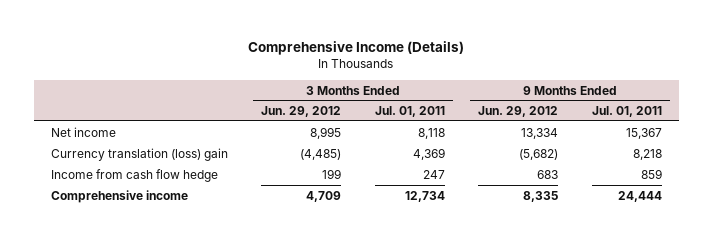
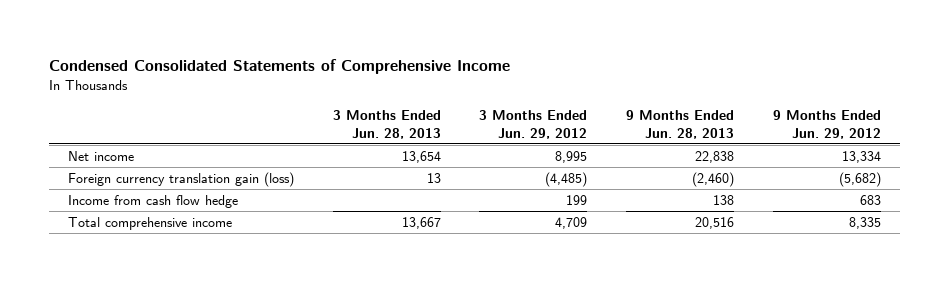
- Comprehensive Income (Details)
+ Condensed Consolidated Statements of Comprehensive Income
- | 3 Months Ended Jun. 29, 2012 | 3 Months Ended Jul. 01, 2011 | 9 Months Ended Jun. 29, 2012 | 9 Months Ended Jul. 01, 2011
+ | 3 Months Ended Jun. 28, 2013 | 3 Months Ended Jun. 29, 2012 | 9 Months Ended Jun. 28, 2013 | 9 Months Ended Jun. 29, 2012
- Currency translation (loss) gain | (4,485) | 4,369 | (5,682) | 8,218
+ Foreign currency translation gain (loss) | 13 | (4,485) | (2,460) | (5,682)
- Comprehensive income | 4,709 | 12,734 | 8,335 | 24,444
+ Total comprehensive income | 13,667 | 4,709 | 20,516 | 8,335

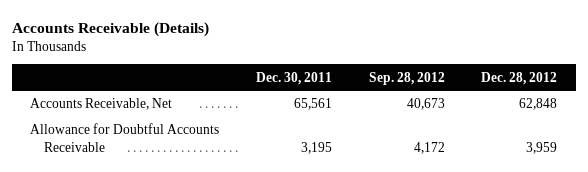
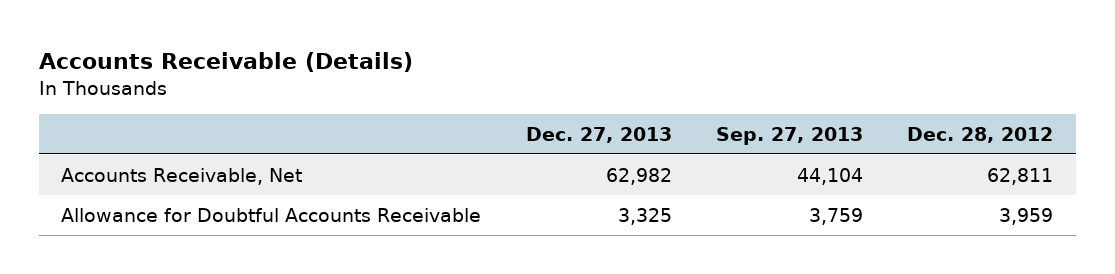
- | Dec. 30, 2011 | Sep. 28, 2012 | Dec. 28, 2012
+ | Dec. 27, 2013 | Sep. 27, 2013 | Dec. 28, 2012
- Accounts Receivable, Net | 65,561 | 40,673 | 62,848
+ Accounts Receivable, Net | 62,982 | 44,104 | 62,811

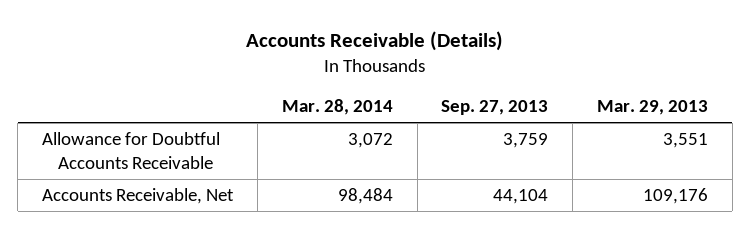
- | Dec. 27, 2013 | Sep. 27, 2013 | Dec. 28, 2012
+ | Mar. 28, 2014 | Sep. 27, 2013 | Mar. 29, 2013
moved down: Accounts Receivable, Net | 98,484 | 44,104 | 109,176

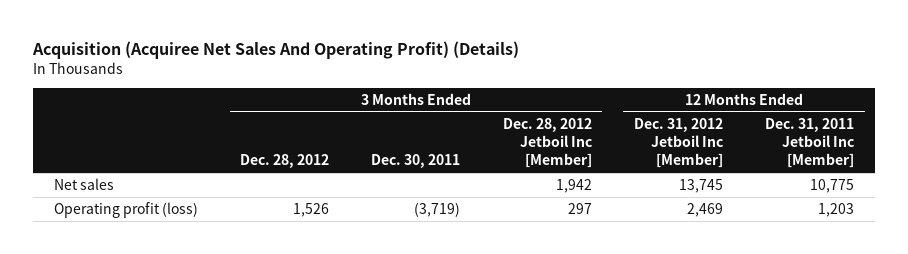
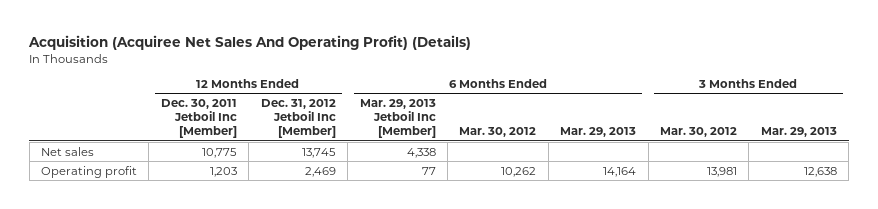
- | 3 Months Ended Dec. 28, 2012 | 3 Months Ended Dec. 30, 2011 | 3 Months Ended Dec. 28, 2012 Jetboil Inc [Member] | 12 Months Ended Dec. 31, 2012 Jetboil Inc [Member] | 12 Months Ended Dec. 31, 2011 Jetboil Inc [Member]
+ | 12 Months Ended Dec. 30, 2011 Jetboil Inc [Member] | 12 Months Ended Dec. 31, 2012 Jetboil Inc [Member] | 6 Months Ended Mar. 29, 2013 Jetboil Inc [Member] | 6 Months Ended Mar. 30, 2012 | 6 Months Ended Mar. 29, 2013 | 3 Months Ended Mar. 30, 2012 | 3 Months Ended Mar. 29, 2013
- Operating profit (loss) | 1,526 | (3,719) | 297 | 2,469 | 1,203
+ Operating profit | 1,203 | 2,469 | 77 | 10,262 | 14,164 | 13,981 | 12,638

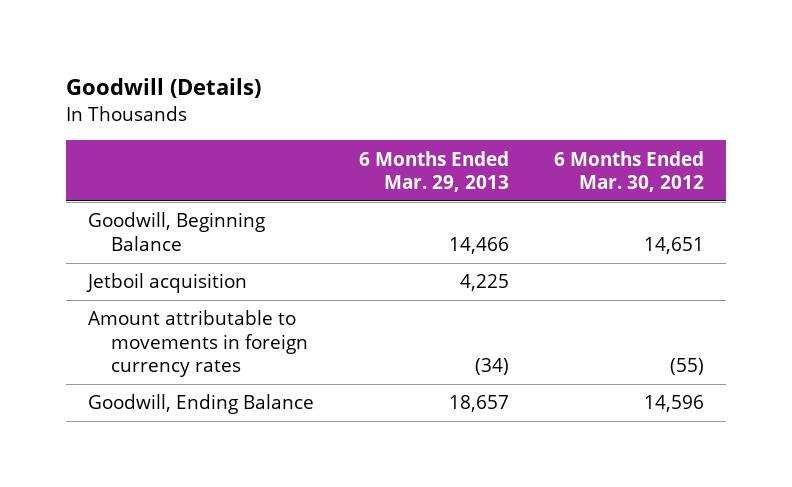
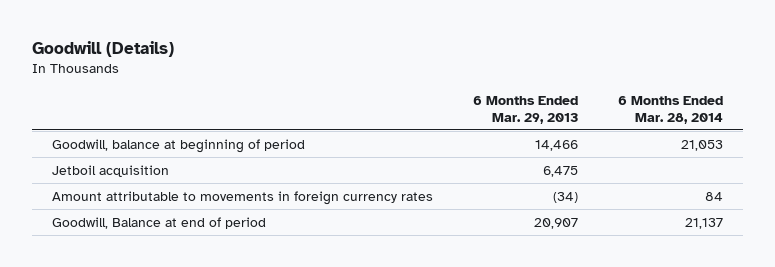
- | 6 Months Ended Mar. 29, 2013 | 6 Months Ended Mar. 30, 2012
+ | 6 Months Ended Mar. 29, 2013 | 6 Months Ended Mar. 28, 2014
- Goodwill, Beginning Balance | 14,466 | 14,651
- Jetboil acquisition | 4,225 |
+ Goodwill, balance at beginning of period | 14,466 | 21,053
+ Jetboil acquisition | 6,475 |
- Goodwill, Ending Balance | 18,657 | 14,596
+ Goodwill, Balance at end of period | 20,907 | 21,137

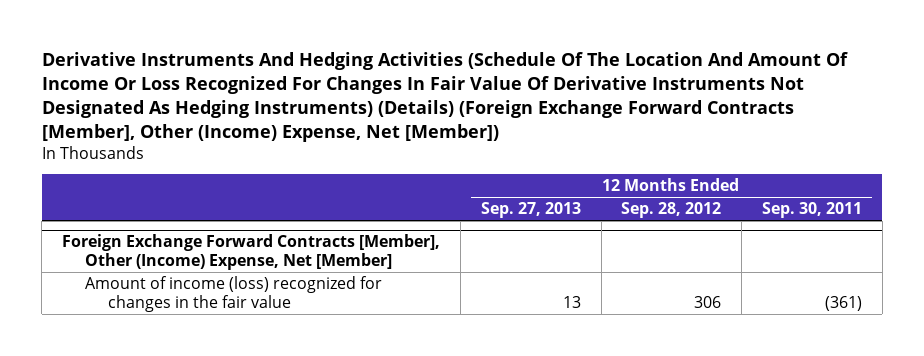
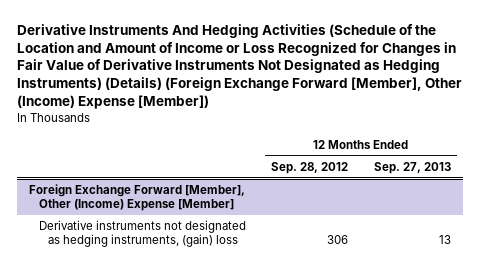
- Derivative Instruments And Hedging Activities (Schedule Of The Location And Amount Of Income Or Loss Recognized For Changes In Fair Value Of Derivative Instruments Not Designated As Hedging Instruments) (Details) (Foreign Exchange Forward Contracts [Member], Other (Income) Expense, Net [Member])
+ Derivative Instruments And Hedging Activities (Schedule of the Location and Amount of Income or Loss Recognized for Changes in Fair Value of Derivative Instruments Not Designated as Hedging Instruments) (Details) (Foreign Exchange Forward [Member], Other (Income) Expense [Member])
- | 12 Months Ended Sep. 27, 2013 | 12 Months Ended Sep. 28, 2012 | 12 Months Ended Sep. 30, 2011
+ | 12 Months Ended Sep. 28, 2012 | 12 Months Ended Sep. 27, 2013
- Foreign Exchange Forward Contracts [Member], Other (Income) Expense, Net [Member]
- Amount of income (loss) recognized for changes in the fair value | 13 | 306 | (361)
+ Foreign Exchange Forward [Member], Other (Income) Expense [Member]
+ Derivative instruments not designated as hedging instruments, (gain) loss | 306 | 13

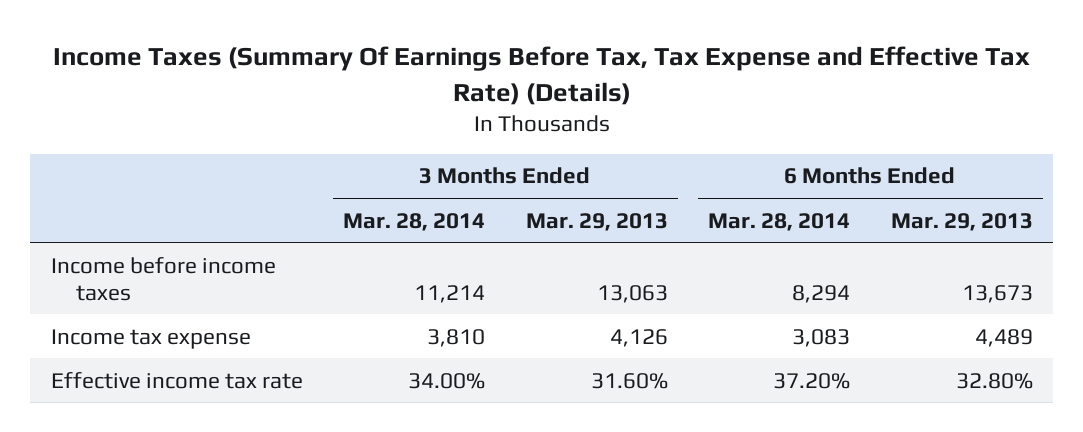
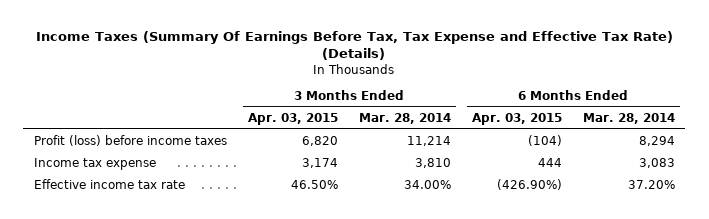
- | 3 Months Ended Mar. 28, 2014 | 3 Months Ended Mar. 29, 2013 | 6 Months Ended Mar. 28, 2014 | 6 Months Ended Mar. 29, 2013
+ | 3 Months Ended Apr. 03, 2015 | 3 Months Ended Mar. 28, 2014 | 6 Months Ended Apr. 03, 2015 | 6 Months Ended Mar. 28, 2014
- Income before income taxes | 11,214 | 13,063 | 8,294 | 13,673
+ Profit (loss) before income taxes | 6,820 | 11,214 | (104) | 8,294

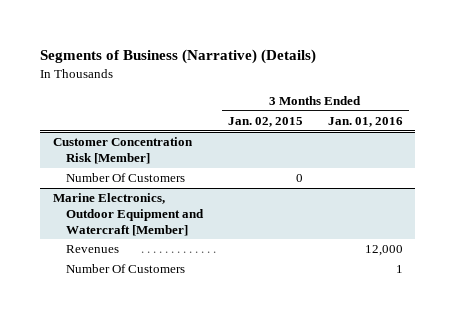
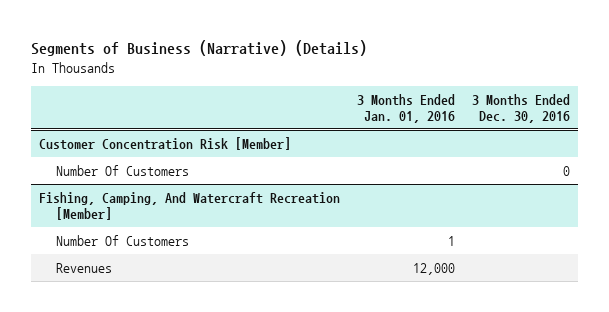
- | 3 Months Ended Jan. 02, 2015 | 3 Months Ended Jan. 01, 2016
+ | 3 Months Ended Jan. 01, 2016 | 3 Months Ended Dec. 30, 2016
- Marine Electronics, Outdoor Equipment and Watercraft [Member]
- Revenues | | 12,000
+ Fishing, Camping, And Watercraft Recreation [Member]
+ Revenues | 12,000 |

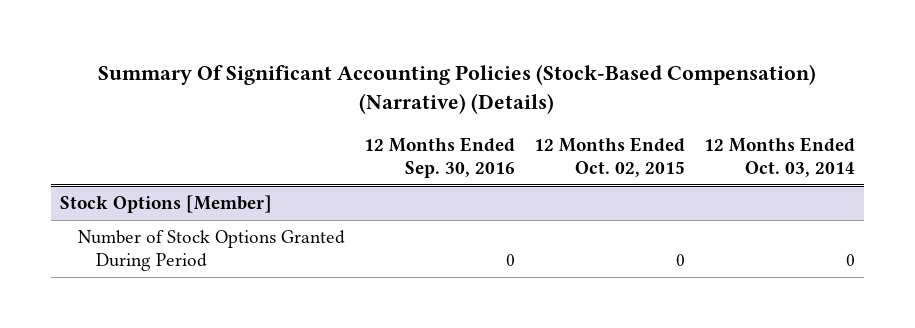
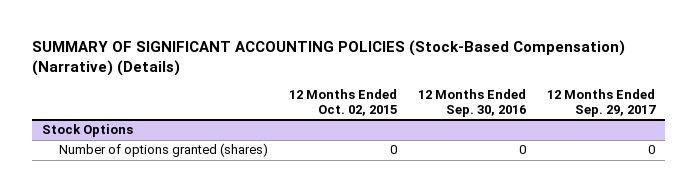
- Summary Of Significant Accounting Policies (Stock-Based Compensation) (Narrative) (Details)
+ SUMMARY OF SIGNIFICANT ACCOUNTING POLICIES (Stock-Based Compensation) (Narrative) (Details)
- | 12 Months Ended Sep. 30, 2016 | 12 Months Ended Oct. 02, 2015 | 12 Months Ended Oct. 03, 2014
+ | 12 Months Ended Oct. 02, 2015 | 12 Months Ended Sep. 30, 2016 | 12 Months Ended Sep. 29, 2017
- Stock Options [Member]
- Number of Stock Options Granted During Period | 0 | 0 | 0
+ Stock Options
+ Number of options granted (shares) | 0 | 0 | 0

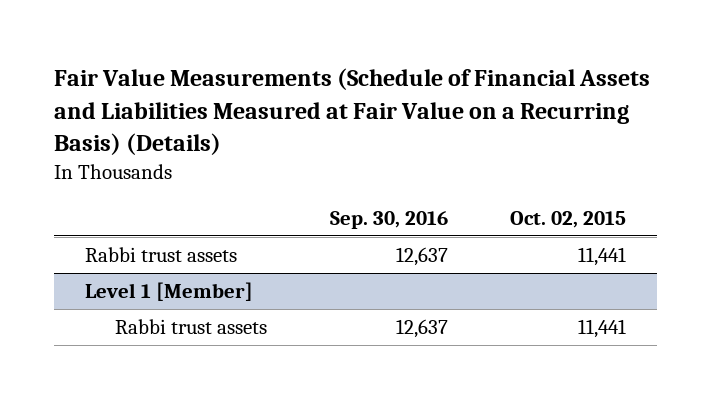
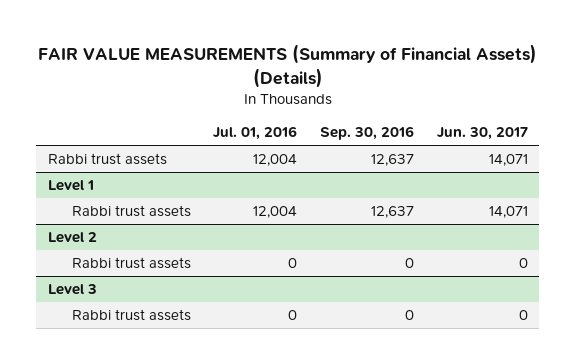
- Fair Value Measurements (Schedule of Financial Assets and Liabilities Measured at Fair Value on a Recurring Basis) (Details)
+ FAIR VALUE MEASUREMENTS (Summary of Financial Assets) (Details)
- | Sep. 30, 2016 | Oct. 02, 2015
+ | Jul. 01, 2016 | Sep. 30, 2016 | Jun. 30, 2017
- Level 1 [Member]
+ Level 1
+ Level 2
+ Rabbi trust assets | 0 | 0 | 0
+ Level 3
+ Rabbi trust assets | 0 | 0 | 0

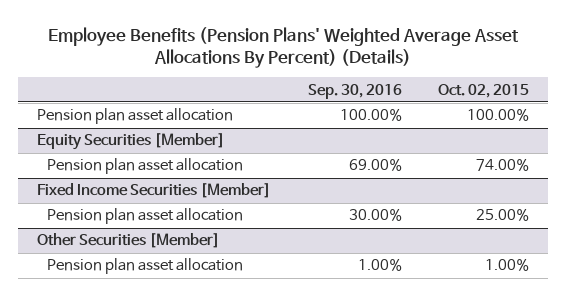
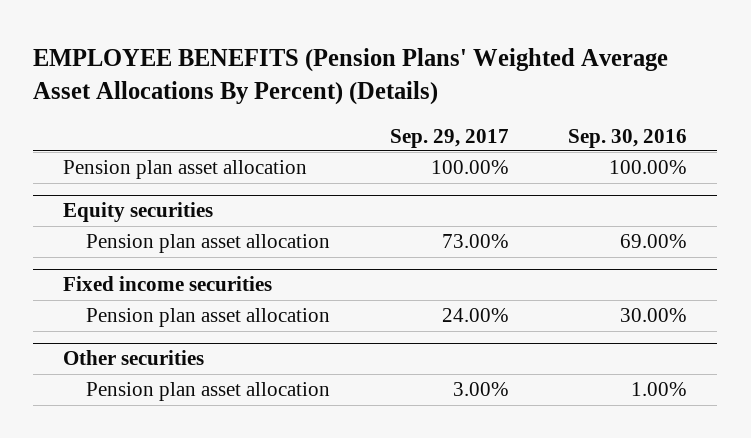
- Employee Benefits (Pension Plans' Weighted Average Asset Allocations By Percent) (Details)
+ EMPLOYEE BENEFITS (Pension Plans' Weighted Average Asset Allocations By Percent) (Details)
- | Sep. 30, 2016 | Oct. 02, 2015
+ | Sep. 29, 2017 | Sep. 30, 2016
- Equity Securities [Member]
+ Equity securities
- Fixed Income Securities [Member]
+ Fixed income securities
- Other Securities [Member]
+ Other securities

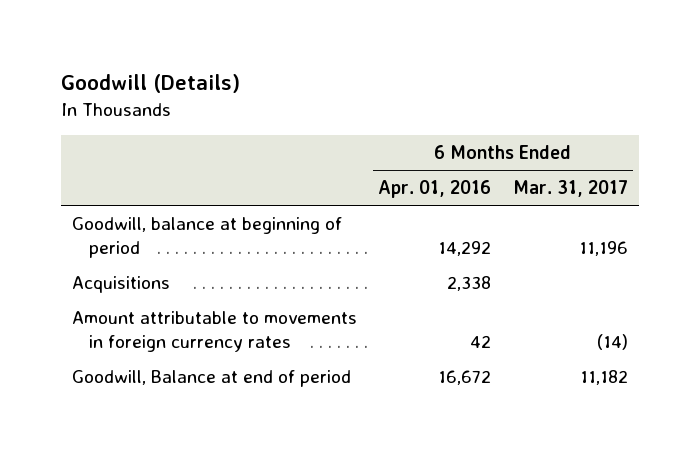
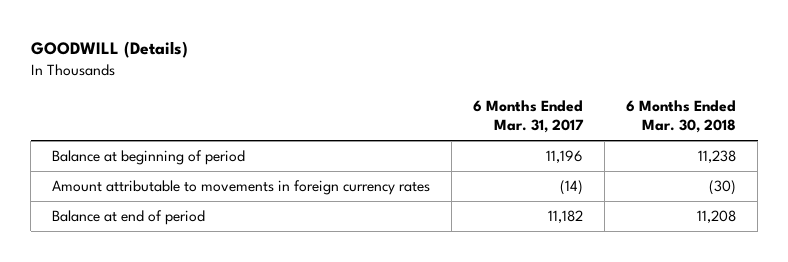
- Goodwill (Details)
+ GOODWILL (Details)
- | 6 Months Ended Apr. 01, 2016 | 6 Months Ended Mar. 31, 2017
+ | 6 Months Ended Mar. 31, 2017 | 6 Months Ended Mar. 30, 2018
- Goodwill, balance at beginning of period | 14,292 | 11,196
- Acquisitions | 2,338 |
+ Balance at beginning of period | 11,196 | 11,238
- Goodwill, Balance at end of period | 16,672 | 11,182
+ Balance at end of period | 11,182 | 11,208

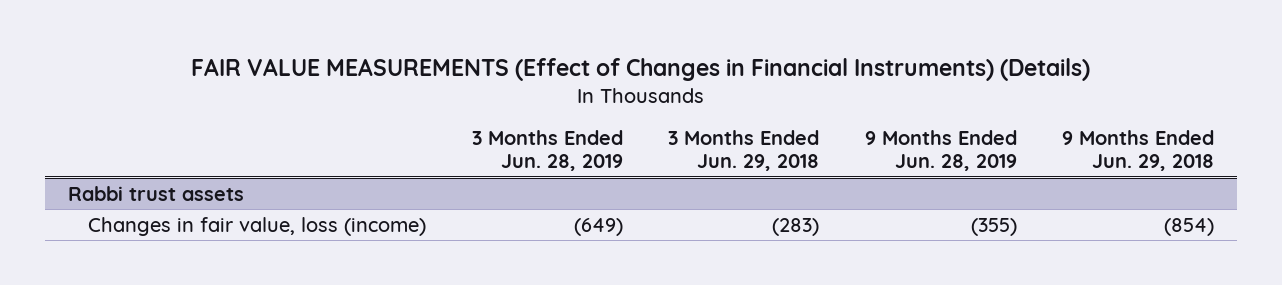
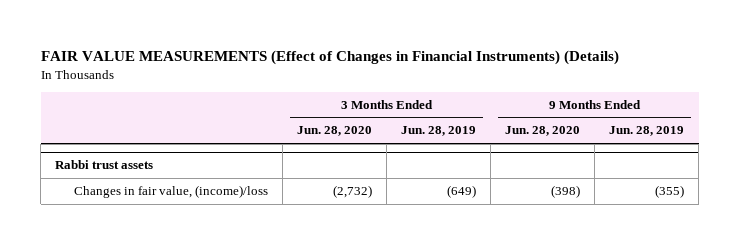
- | 3 Months Ended Jun. 28, 2019 | 3 Months Ended Jun. 29, 2018 | 9 Months Ended Jun. 28, 2019 | 9 Months Ended Jun. 29, 2018
+ | 3 Months Ended Jun. 28, 2020 | 3 Months Ended Jun. 28, 2019 | 9 Months Ended Jun. 28, 2020 | 9 Months Ended Jun. 28, 2019
@ Rabbi trust assets
- Changes in fair value, loss (income) | (649) | (283) | (355) | (854)
+ Changes in fair value, (income)/loss | (2,732) | (649) | (398) | (355)

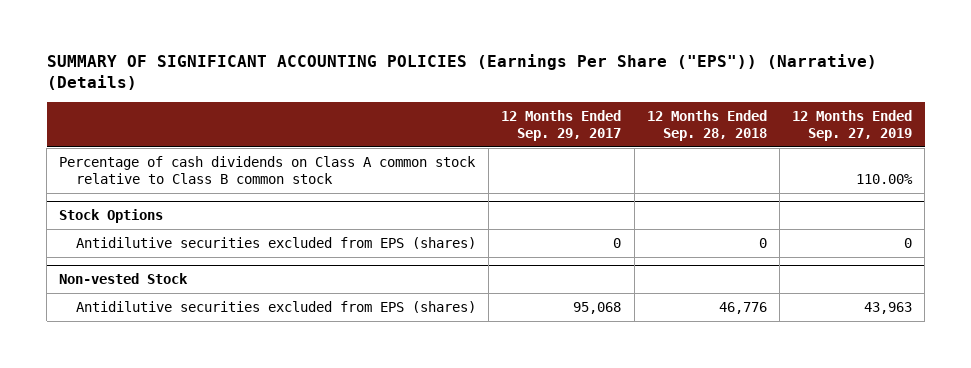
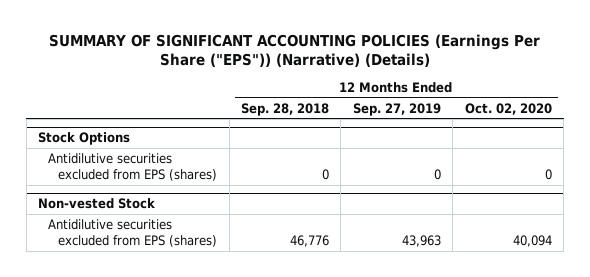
- | 12 Months Ended Sep. 29, 2017 | 12 Months Ended Sep. 28, 2018 | 12 Months Ended Sep. 27, 2019
+ | 12 Months Ended Sep. 28, 2018 | 12 Months Ended Sep. 27, 2019 | 12 Months Ended Oct. 02, 2020
- Percentage of cash dividends on Class A common stock relative to Class B common stock | | | 110.00%

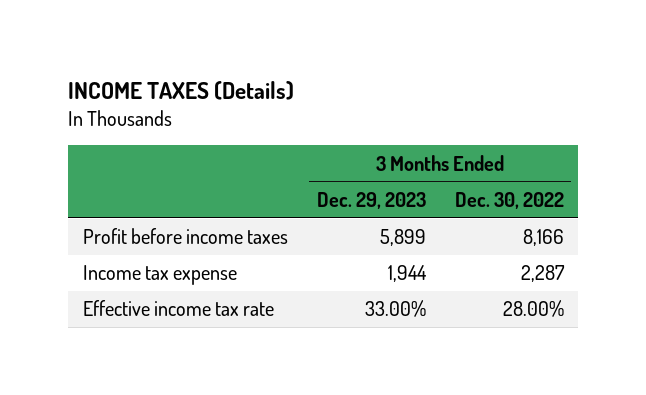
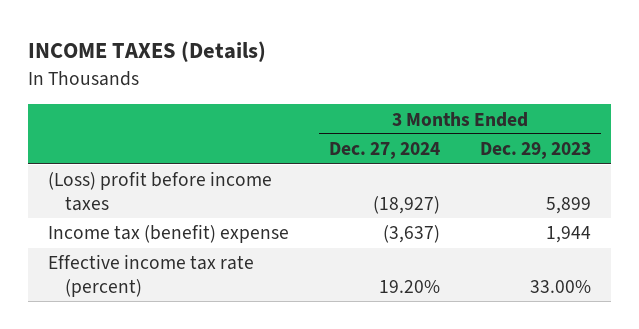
- | 3 Months Ended Dec. 29, 2023 | 3 Months Ended Dec. 30, 2022
+ | 3 Months Ended Dec. 27, 2024 | 3 Months Ended Dec. 29, 2023
- Profit before income taxes | 5,899 | 8,166
- Income tax expense | 1,944 | 2,287
- Effective income tax rate | 33.00% | 28.00%
+ (Loss) profit before income taxes | (18,927) | 5,899
+ Income tax (benefit) expense | (3,637) | 1,944
+ Effective income tax rate (percent) | 19.20% | 33.00%

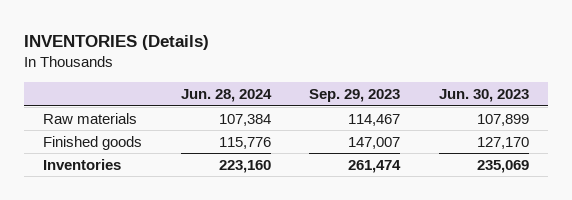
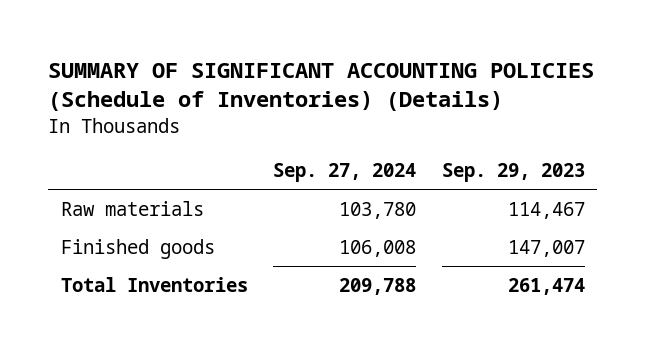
- INVENTORIES (Details)
+ SUMMARY OF SIGNIFICANT ACCOUNTING POLICIES (Schedule of Inventories) (Details)
- | Jun. 28, 2024 | Sep. 29, 2023 | Jun. 30, 2023
+ | Sep. 27, 2024 | Sep. 29, 2023
- Inventories | 223,160 | 261,474 | 235,069
+ Total Inventories | 209,788 | 261,474

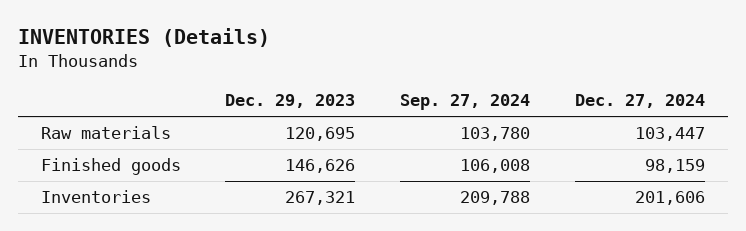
- SUMMARY OF SIGNIFICANT ACCOUNTING POLICIES (Schedule of Inventories) (Details)
+ INVENTORIES (Details)
- | Sep. 27, 2024 | Sep. 29, 2023
+ | Dec. 29, 2023 | Sep. 27, 2024 | Dec. 27, 2024
- Total Inventories | 209,788 | 261,474
+ Inventories | 267,321 | 209,788 | 201,606

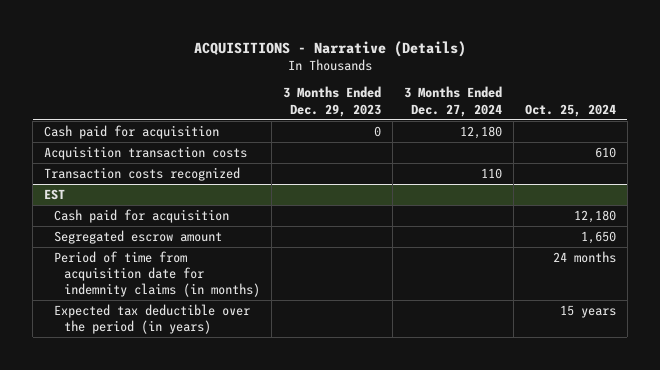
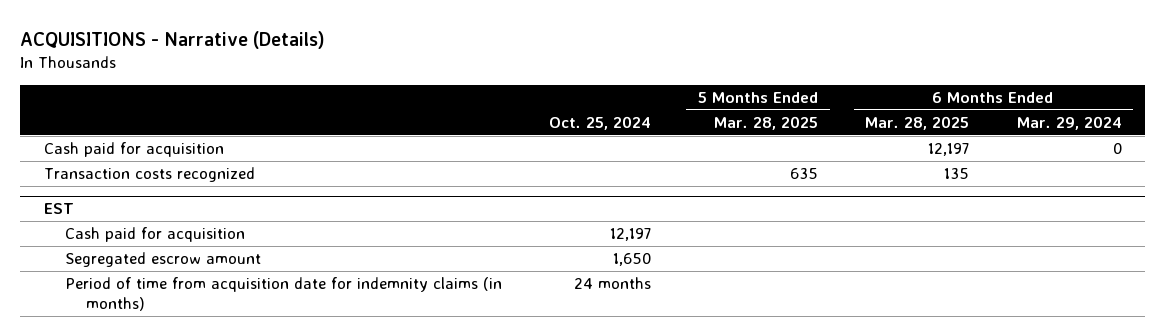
- | 3 Months Ended Dec. 29, 2023 | 3 Months Ended Dec. 27, 2024 | Oct. 25, 2024
+ | Oct. 25, 2024 | 5 Months Ended Mar. 28, 2025 | 6 Months Ended Mar. 28, 2025 | 6 Months Ended Mar. 29, 2024
- Acquisition transaction costs | | | 610
@ EST
- Cash paid for acquisition | | | 12,180
+ Cash paid for acquisition | 12,197 | | |
- Expected tax deductible over the period (in years) | | | 15 years

